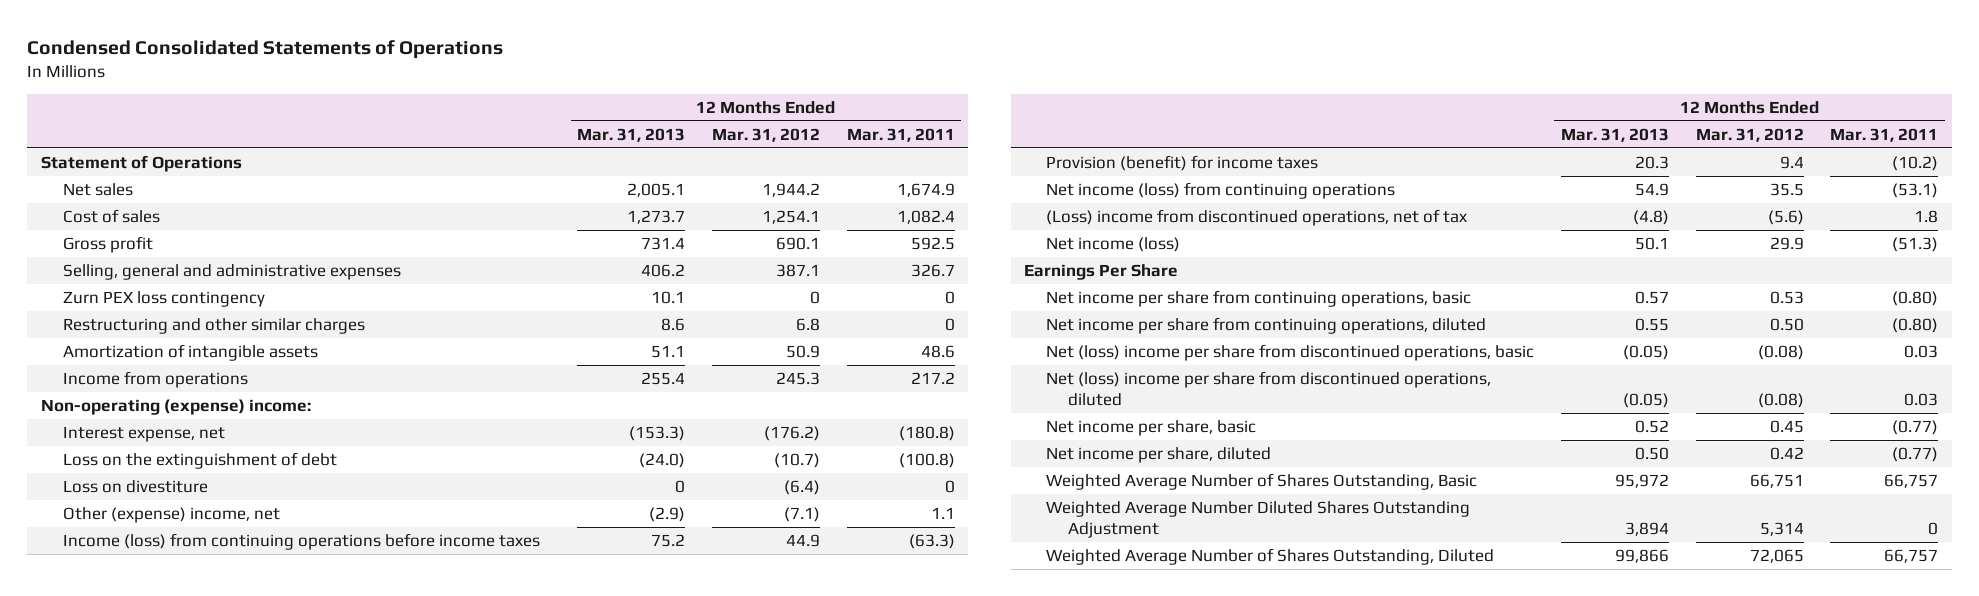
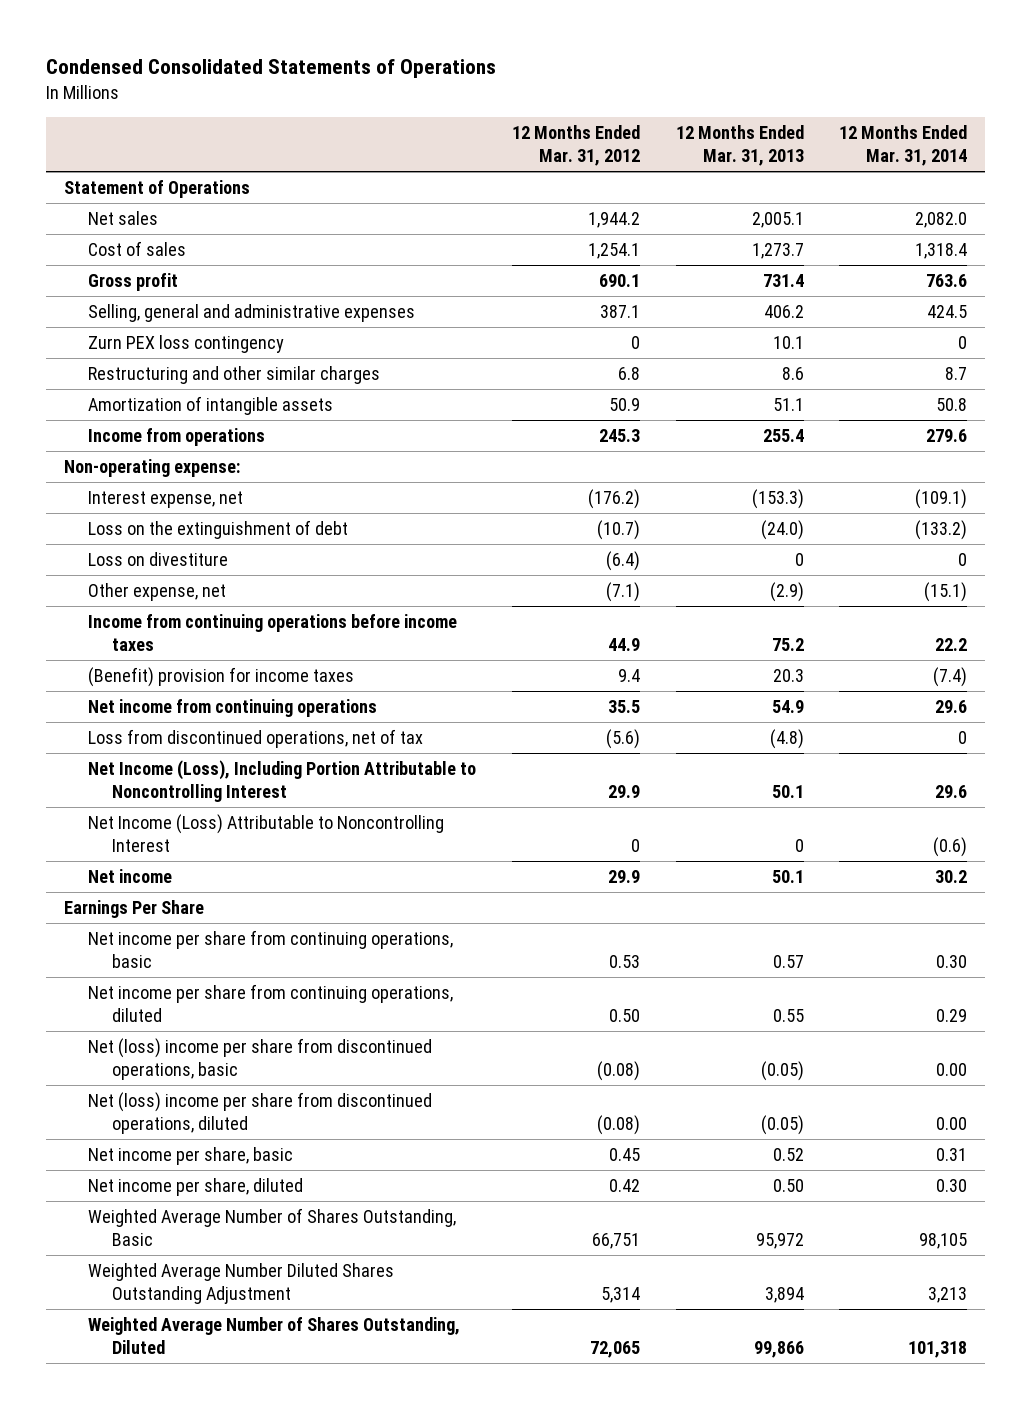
- | 12 Months Ended Mar. 31, 2013 | 12 Months Ended Mar. 31, 2012 | 12 Months Ended Mar. 31, 2011
+ | 12 Months Ended Mar. 31, 2012 | 12 Months Ended Mar. 31, 2013 | 12 Months Ended Mar. 31, 2014
- Non-operating (expense) income:
+ Non-operating expense:
- Other (expense) income, net | (2.9) | (7.1) | 1.1
- Income (loss) from continuing operations before income taxes | 75.2 | 44.9 | (63.3)
- Provision (benefit) for income taxes | 20.3 | 9.4 | (10.2)
- Net income (loss) from continuing operations | 54.9 | 35.5 | (53.1)
- (Loss) income from discontinued operations, net of tax | (4.8) | (5.6) | 1.8
- Net income (loss) | 50.1 | 29.9 | (51.3)
+ Other expense, net | (7.1) | (2.9) | (15.1)
+ Income from continuing operations before income taxes | 44.9 | 75.2 | 22.2
+ (Benefit) provision for income taxes | 9.4 | 20.3 | (7.4)
+ Net income from continuing operations | 35.5 | 54.9 | 29.6
+ Loss from discontinued operations, net of tax | (5.6) | (4.8) | 0
+ Net Income (Loss), Including Portion Attributable to Noncontrolling Interest | 29.9 | 50.1 | 29.6
+ Net Income (Loss) Attributable to Noncontrolling Interest | 0 | 0 | (0.6)
+ Net income | 29.9 | 50.1 | 30.2

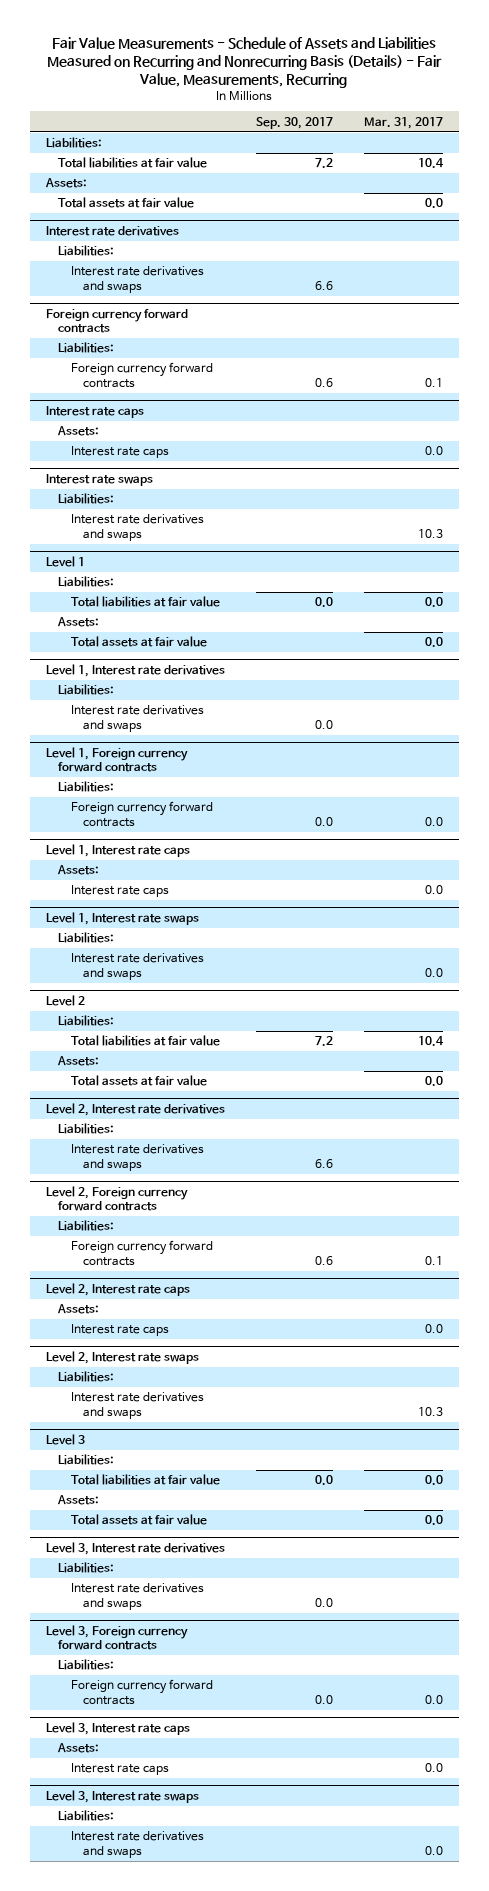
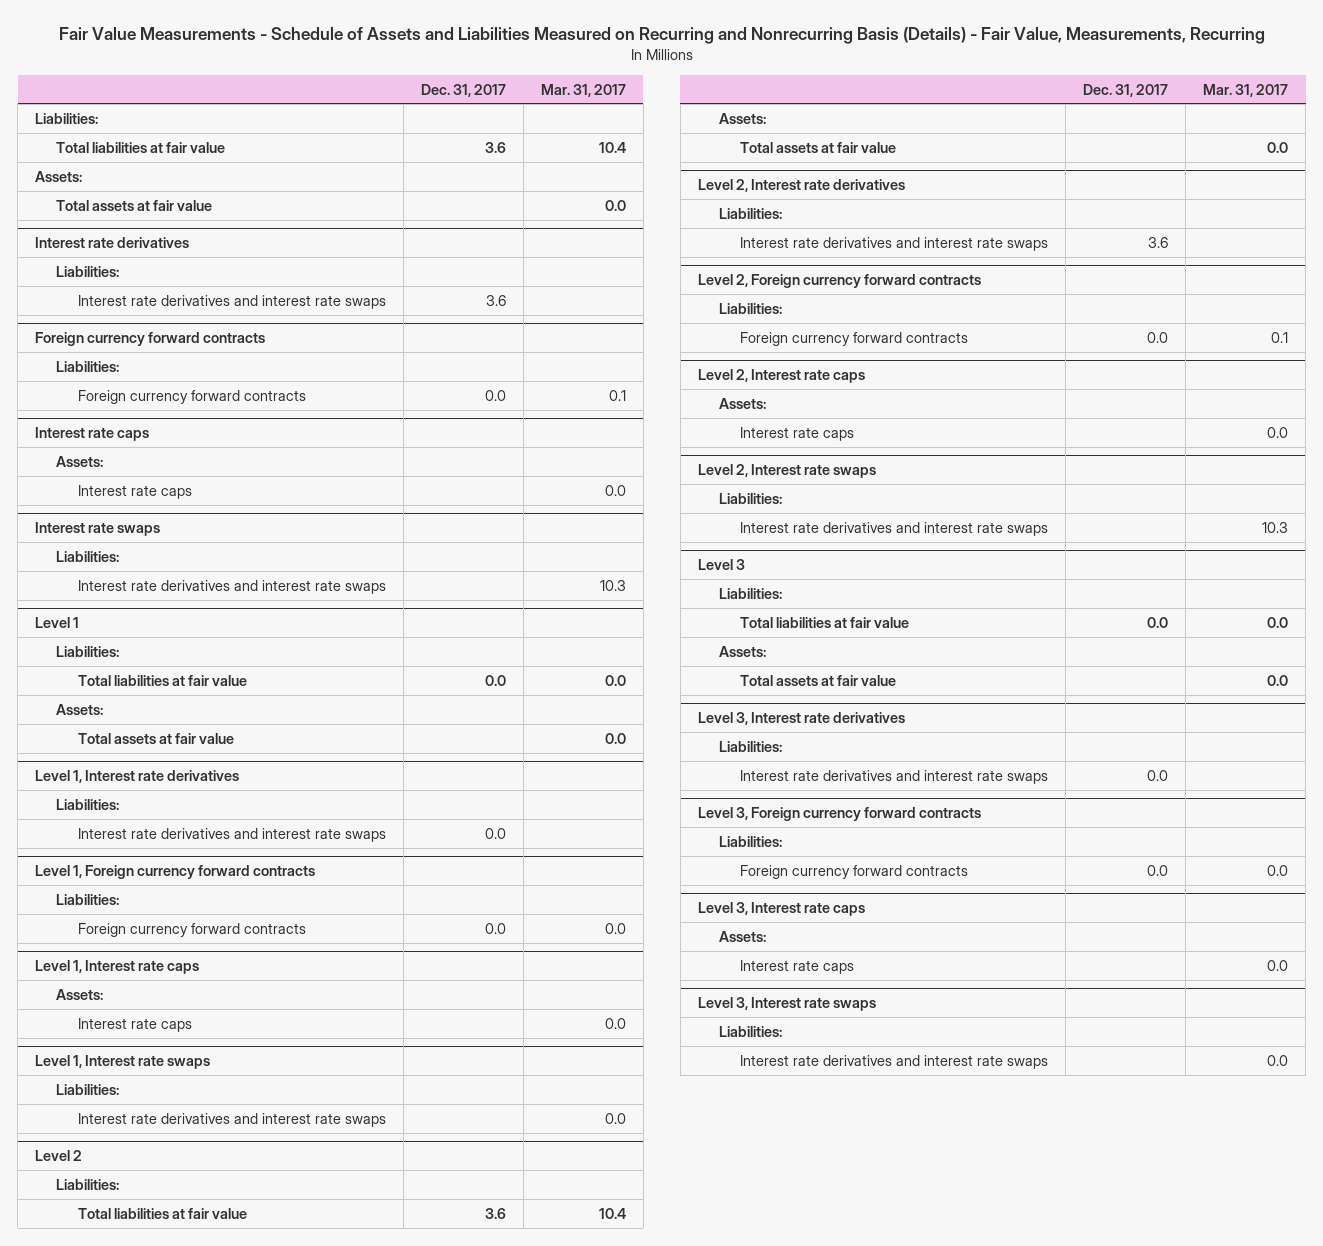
- | Sep. 30, 2017 | Mar. 31, 2017
+ | Dec. 31, 2017 | Mar. 31, 2017
@ Interest rate derivatives
- Interest rate derivatives and swaps | 6.6 |
+ Interest rate derivatives and interest rate swaps | 3.6 |
@ Interest rate swaps
- Interest rate derivatives and swaps | | 10.3
+ Interest rate derivatives and interest rate swaps | | 10.3
@ Level 1, Interest rate derivatives
- Interest rate derivatives and swaps | 0.0 |
+ Interest rate derivatives and interest rate swaps | 0.0 |
@ Level 1, Interest rate swaps
- Interest rate derivatives and swaps | | 0.0
+ Interest rate derivatives and interest rate swaps | | 0.0
@ Level 2, Interest rate derivatives
- Interest rate derivatives and swaps | 6.6 |
+ Interest rate derivatives and interest rate swaps | 3.6 |
@ Level 2, Interest rate swaps
- Interest rate derivatives and swaps | | 10.3
+ Interest rate derivatives and interest rate swaps | | 10.3
@ Level 3, Interest rate derivatives
- Interest rate derivatives and swaps | 0.0 |
+ Interest rate derivatives and interest rate swaps | 0.0 |
@ Level 3, Interest rate swaps
- Interest rate derivatives and swaps | | 0.0
+ Interest rate derivatives and interest rate swaps | | 0.0

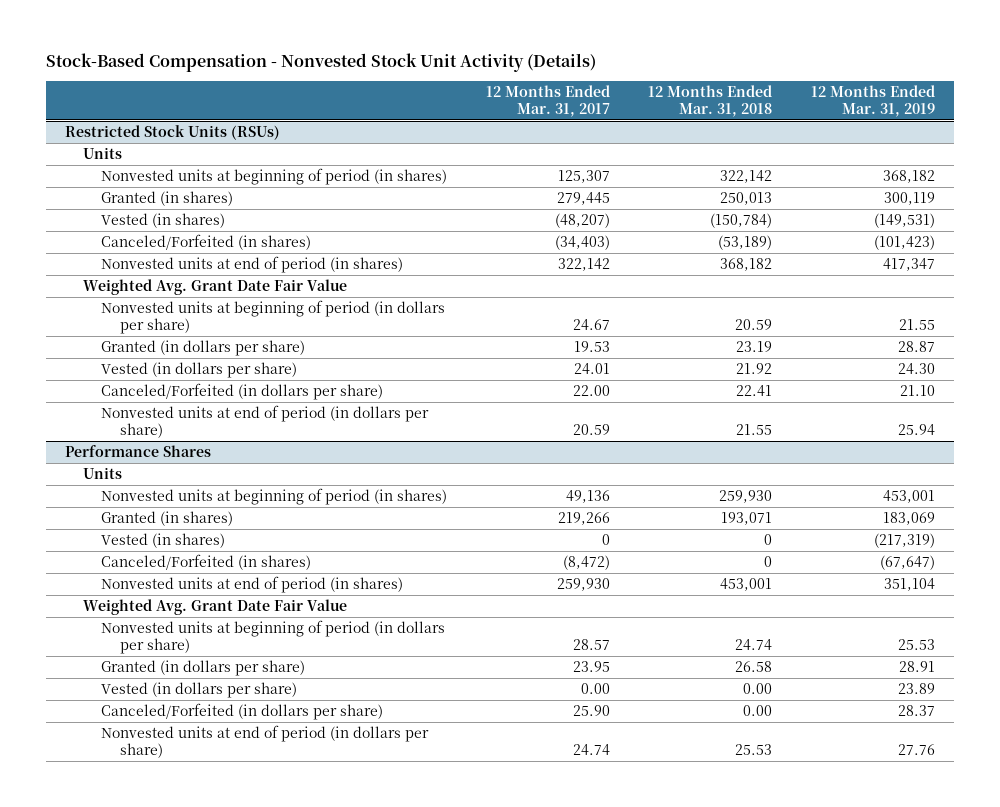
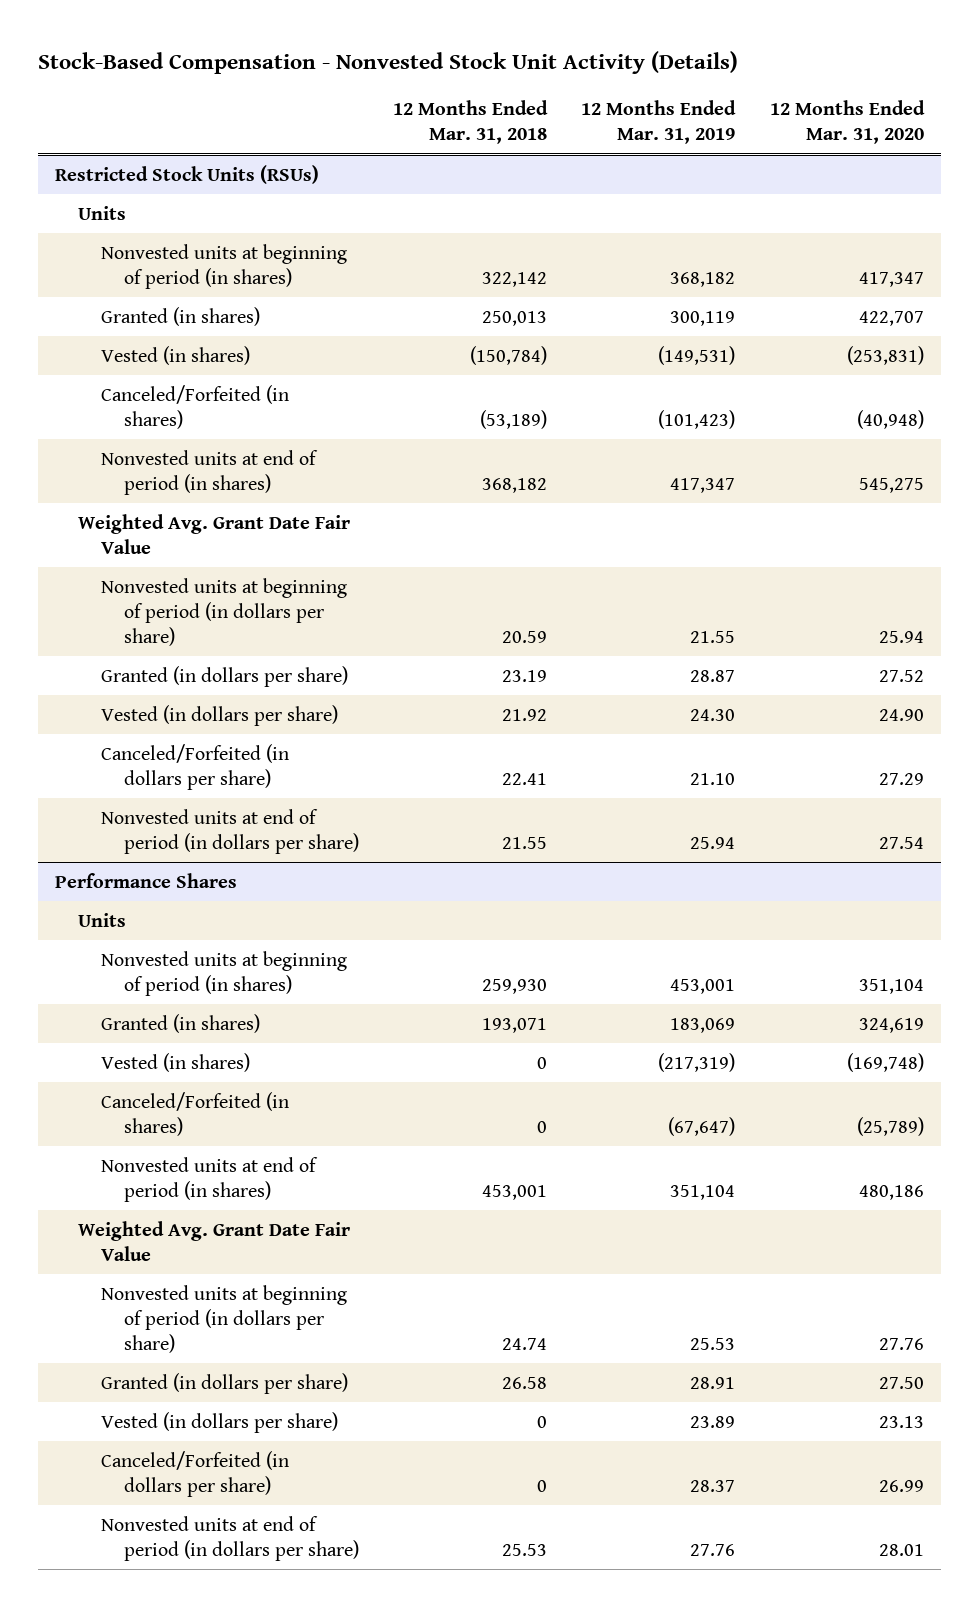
- | 12 Months Ended Mar. 31, 2017 | 12 Months Ended Mar. 31, 2018 | 12 Months Ended Mar. 31, 2019
+ | 12 Months Ended Mar. 31, 2018 | 12 Months Ended Mar. 31, 2019 | 12 Months Ended Mar. 31, 2020
@ Performance Shares
- Vested (in dollars per share) | 0.00 | 0.00 | 23.89
- Canceled/Forfeited (in dollars per share) | 25.90 | 0.00 | 28.37
+ Vested (in dollars per share) | 0 | 23.89 | 23.13
+ Canceled/Forfeited (in dollars per share) | 0 | 28.37 | 26.99

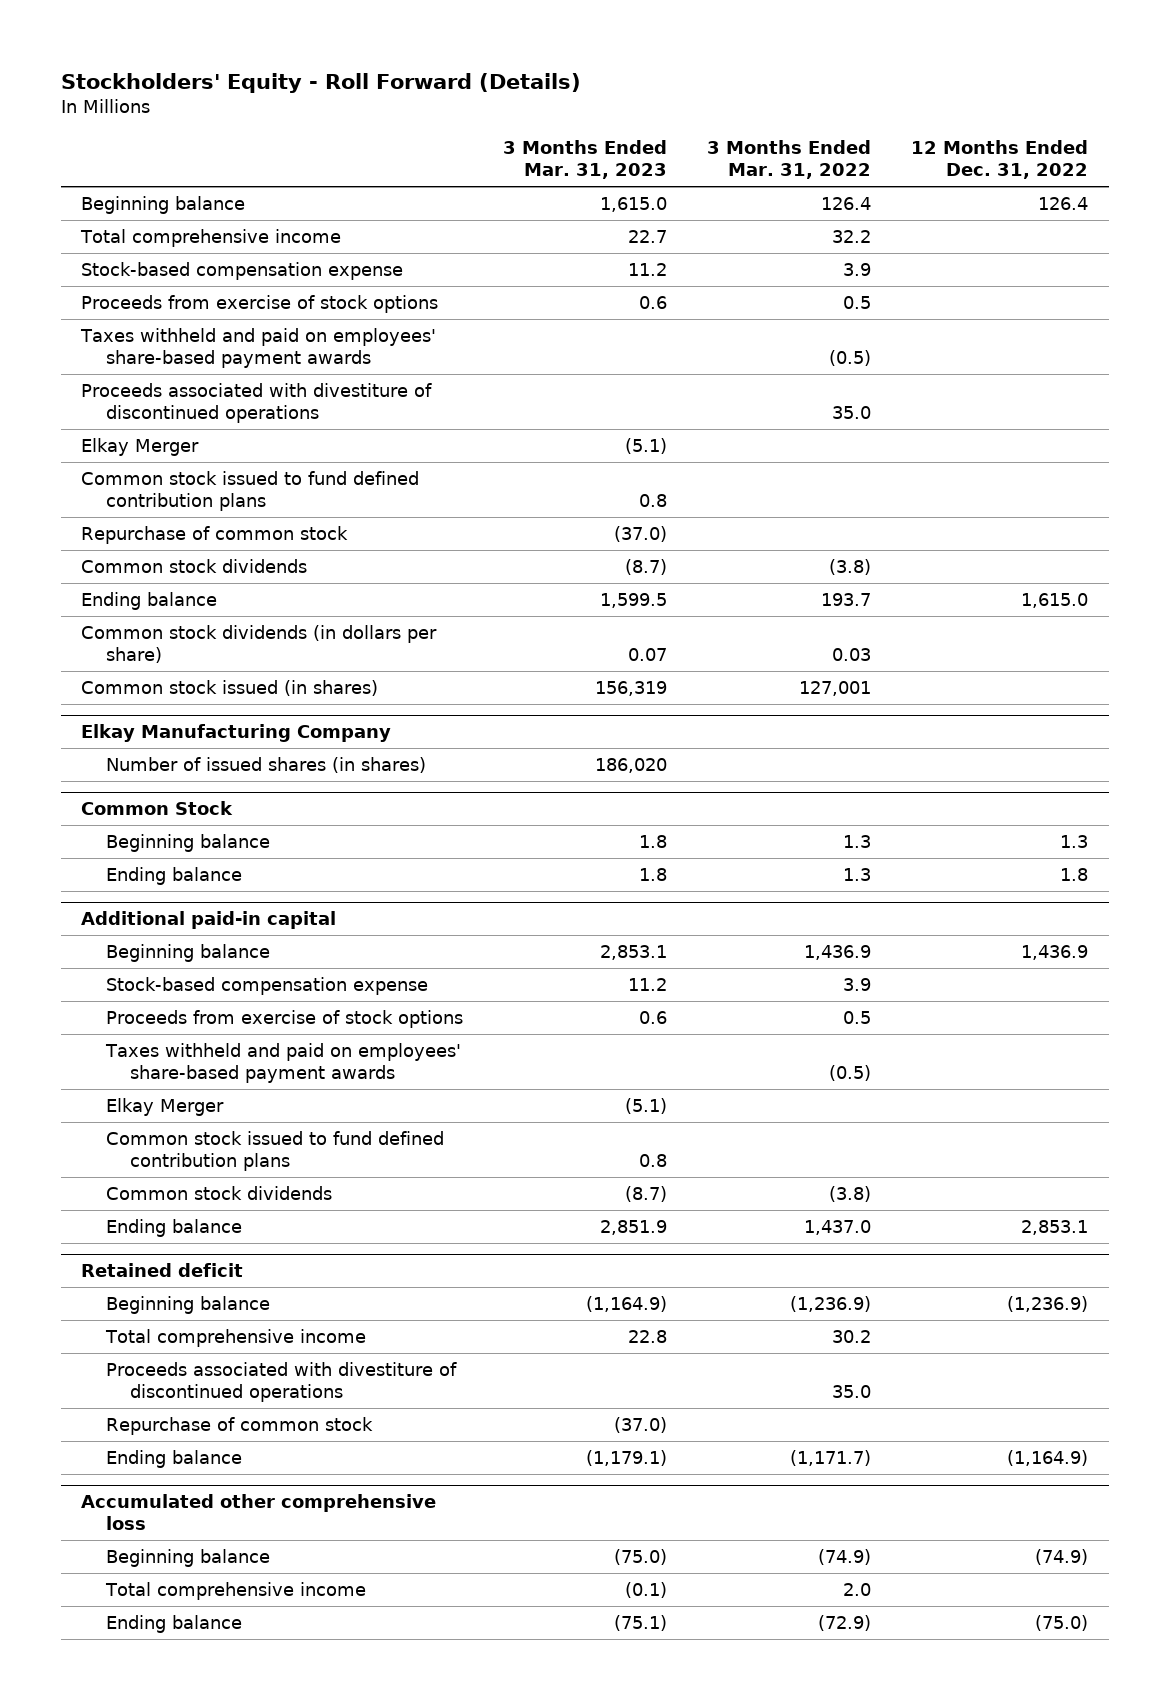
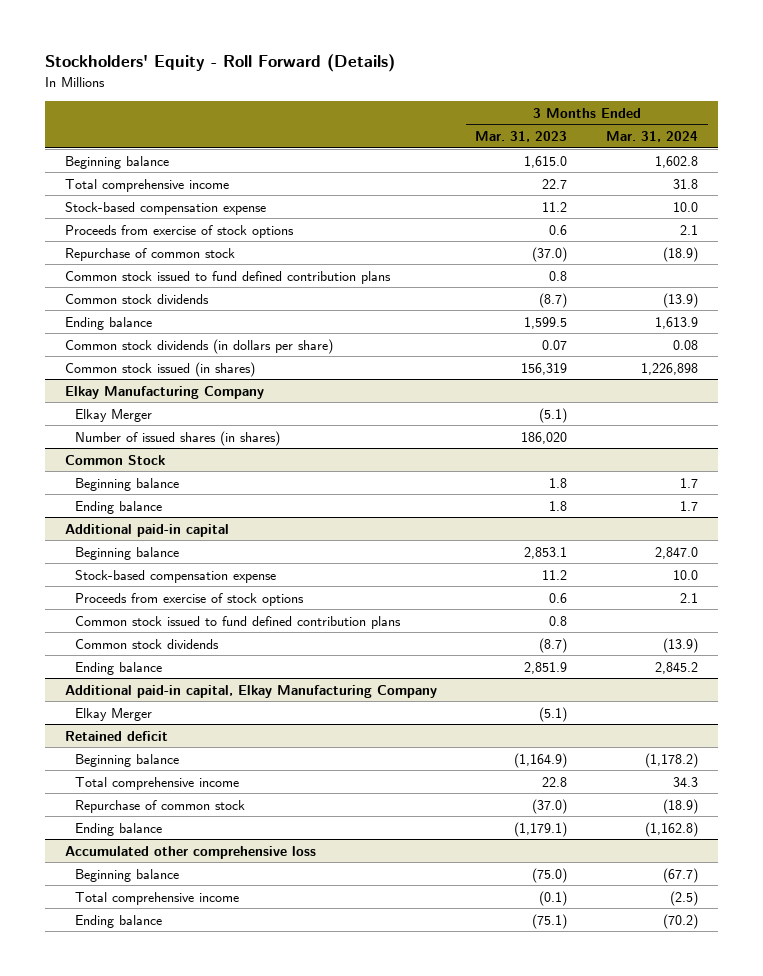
- | 3 Months Ended Mar. 31, 2023 | 3 Months Ended Mar. 31, 2022 | 12 Months Ended Dec. 31, 2022
+ | 3 Months Ended Mar. 31, 2023 | 3 Months Ended Mar. 31, 2024
- Taxes withheld and paid on employees' share-based payment awards | | (0.5) |
- Proceeds associated with divestiture of discontinued operations | | 35.0 |
- Elkay Merger | (5.1) | |
moved down: Common stock issued to fund defined contribution plans | 0.8 |
@ Elkay Manufacturing Company
+ Elkay Merger | (5.1) |
@ Additional paid-in capital
- Taxes withheld and paid on employees' share-based payment awards | | (0.5) |
- Elkay Merger | (5.1) | |
+ Additional paid-in capital, Elkay Manufacturing Company
+ Elkay Merger | (5.1) |
@ Retained deficit
- Proceeds associated with divestiture of discontinued operations | | 35.0 |

